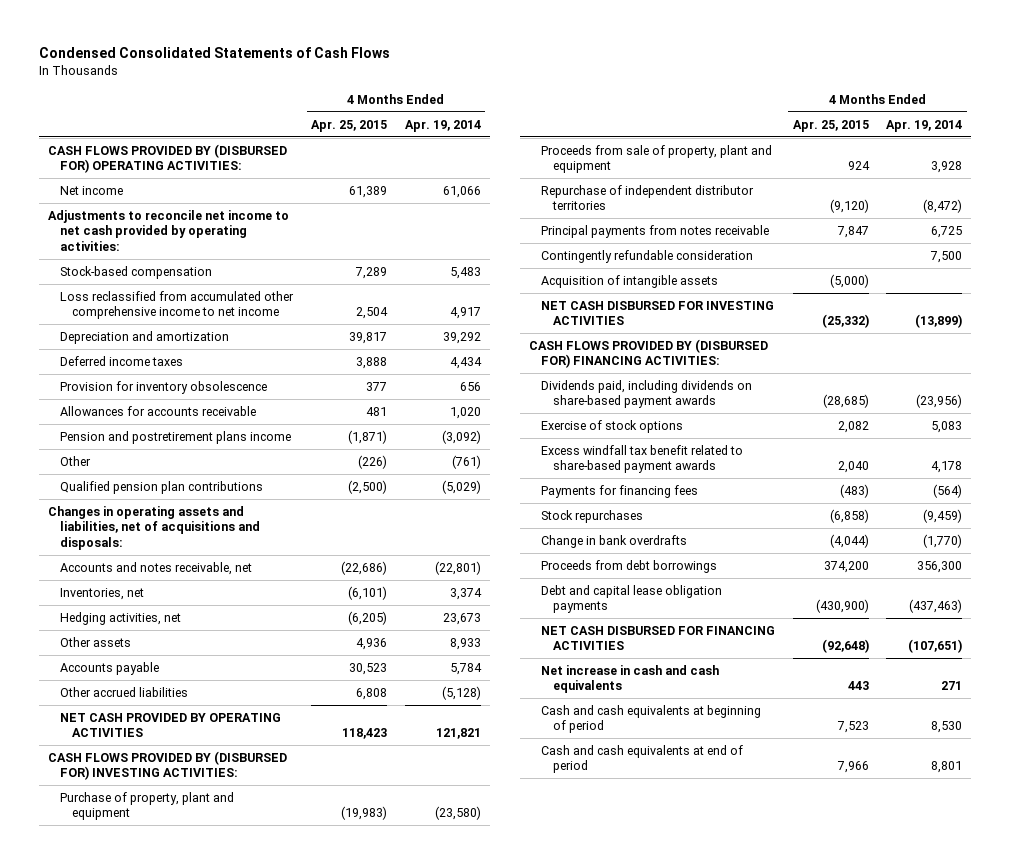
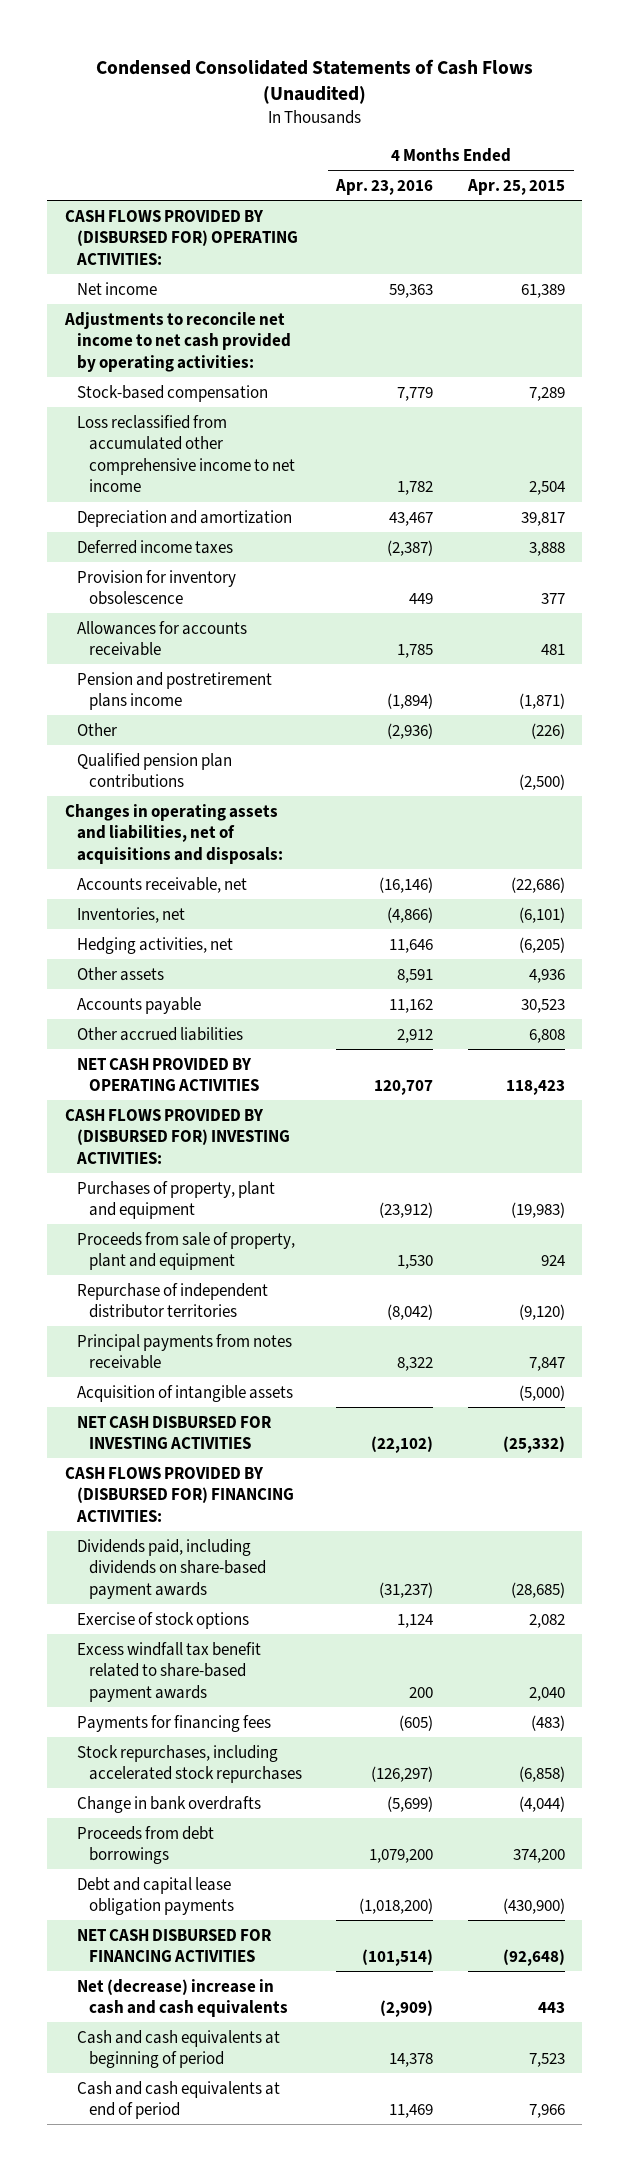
- Condensed Consolidated Statements of Cash Flows
+ Condensed Consolidated Statements of Cash Flows (Unaudited)
- | 4 Months Ended Apr. 25, 2015 | 4 Months Ended Apr. 19, 2014
+ | 4 Months Ended Apr. 23, 2016 | 4 Months Ended Apr. 25, 2015
- Accounts and notes receivable, net | (22,686) | (22,801)
+ Accounts receivable, net | (16,146) | (22,686)
- Purchase of property, plant and equipment | (19,983) | (23,580)
+ Purchases of property, plant and equipment | (23,912) | (19,983)
- Contingently refundable consideration | | 7,500
- Stock repurchases | (6,858) | (9,459)
+ Stock repurchases, including accelerated stock repurchases | (126,297) | (6,858)
- Net increase in cash and cash equivalents | 443 | 271
+ Net (decrease) increase in cash and cash equivalents | (2,909) | 443

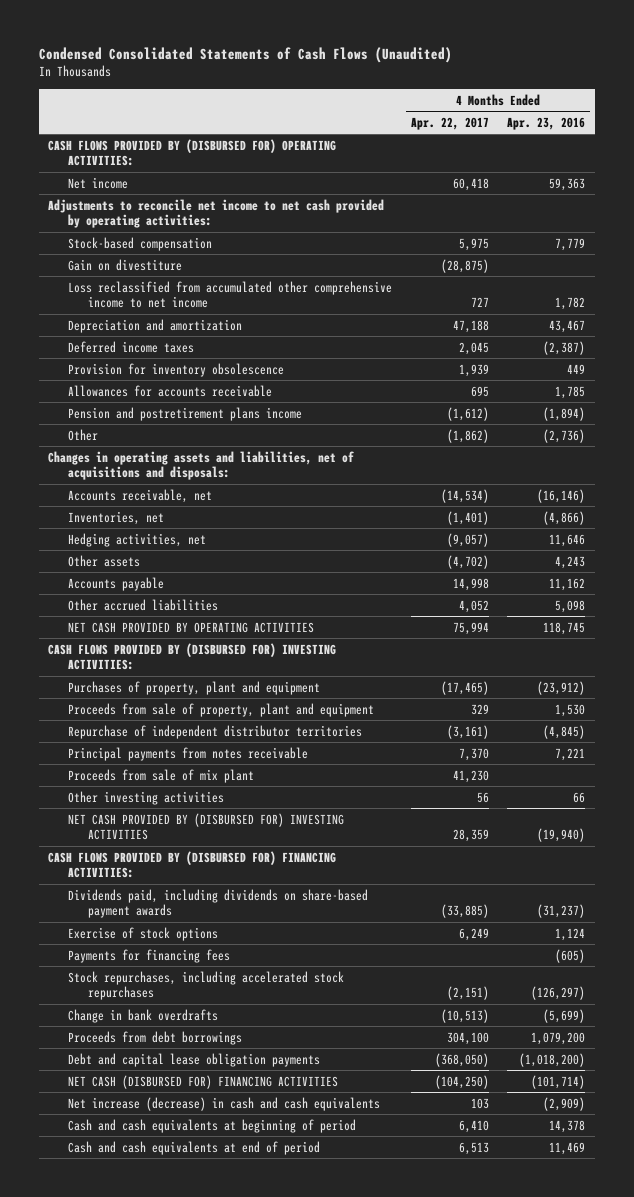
- | 4 Months Ended Apr. 23, 2016 | 4 Months Ended Apr. 25, 2015
+ | 4 Months Ended Apr. 22, 2017 | 4 Months Ended Apr. 23, 2016
+ Gain on divestiture | (28,875) |
- Other | (2,936) | (226)
- Qualified pension plan contributions | | (2,500)
+ Other | (1,862) | (2,736)
- Other assets | 8,591 | 4,936
+ Other assets | (4,702) | 4,243
- Other accrued liabilities | 2,912 | 6,808
- NET CASH PROVIDED BY OPERATING ACTIVITIES | 120,707 | 118,423
+ Other accrued liabilities | 4,052 | 5,098
+ NET CASH PROVIDED BY OPERATING ACTIVITIES | 75,994 | 118,745
- Repurchase of independent distributor territories | (8,042) | (9,120)
- Principal payments from notes receivable | 8,322 | 7,847
- Acquisition of intangible assets | | (5,000)
- NET CASH DISBURSED FOR INVESTING ACTIVITIES | (22,102) | (25,332)
+ Repurchase of independent distributor territories | (3,161) | (4,845)
+ Principal payments from notes receivable | 7,370 | 7,221
+ Proceeds from sale of mix plant | 41,230 |
+ Other investing activities | 56 | 66
+ NET CASH PROVIDED BY (DISBURSED FOR) INVESTING ACTIVITIES | 28,359 | (19,940)
- Excess windfall tax benefit related to share-based payment awards | 200 | 2,040
- NET CASH DISBURSED FOR FINANCING ACTIVITIES | (101,514) | (92,648)
- Net (decrease) increase in cash and cash equivalents | (2,909) | 443
+ NET CASH (DISBURSED FOR) FINANCING ACTIVITIES | (104,250) | (101,714)
+ Net increase (decrease) in cash and cash equivalents | 103 | (2,909)

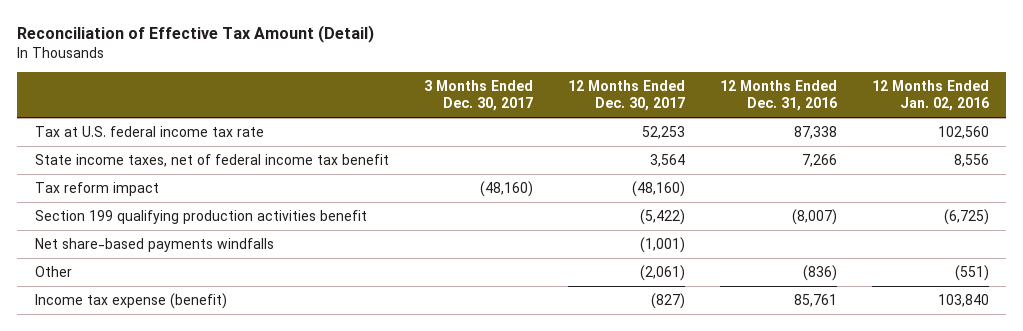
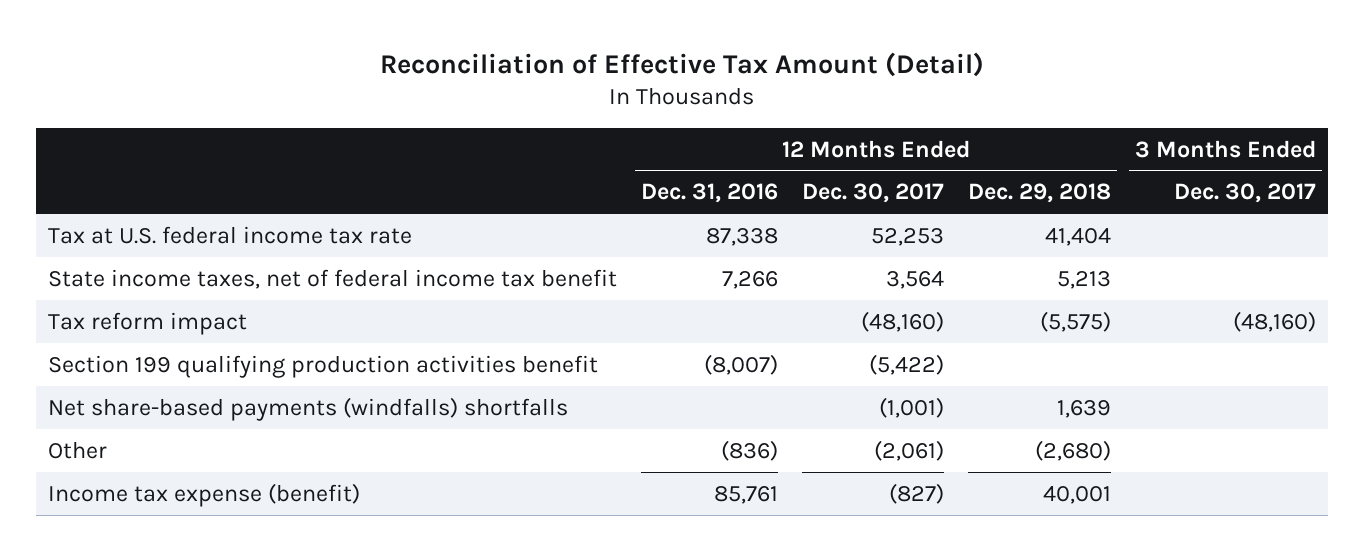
- | 3 Months Ended Dec. 30, 2017 | 12 Months Ended Dec. 30, 2017 | 12 Months Ended Dec. 31, 2016 | 12 Months Ended Jan. 02, 2016
+ | 12 Months Ended Dec. 31, 2016 | 12 Months Ended Dec. 30, 2017 | 12 Months Ended Dec. 29, 2018 | 3 Months Ended Dec. 30, 2017
- Net share-based payments windfalls | | (1,001) | |
+ Net share-based payments (windfalls) shortfalls | | (1,001) | 1,639 |

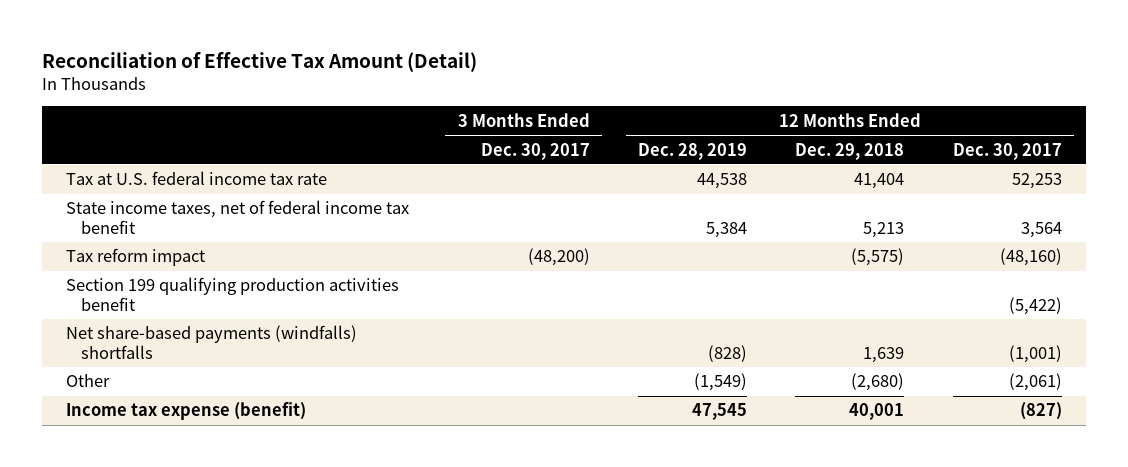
- | 12 Months Ended Dec. 31, 2016 | 12 Months Ended Dec. 30, 2017 | 12 Months Ended Dec. 29, 2018 | 3 Months Ended Dec. 30, 2017
+ | 3 Months Ended Dec. 30, 2017 | 12 Months Ended Dec. 28, 2019 | 12 Months Ended Dec. 29, 2018 | 12 Months Ended Dec. 30, 2017
- Tax reform impact | | (48,160) | (5,575) | (48,160)
+ Tax reform impact | (48,200) | | (5,575) | (48,160)

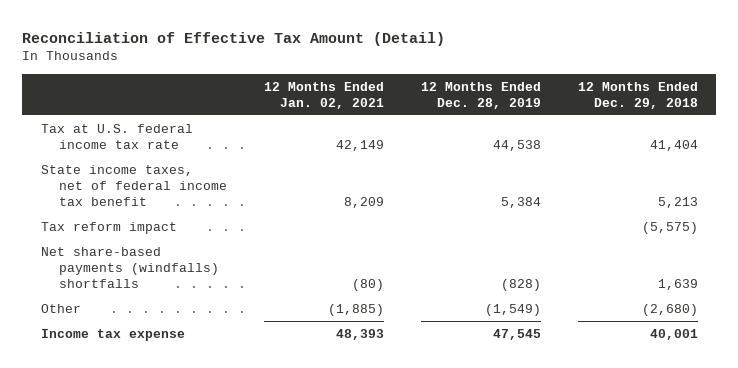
- | 3 Months Ended Dec. 30, 2017 | 12 Months Ended Dec. 28, 2019 | 12 Months Ended Dec. 29, 2018 | 12 Months Ended Dec. 30, 2017
+ | 12 Months Ended Jan. 02, 2021 | 12 Months Ended Dec. 28, 2019 | 12 Months Ended Dec. 29, 2018
- Section 199 qualifying production activities benefit | | | | (5,422)
- Income tax expense (benefit) | | 47,545 | 40,001 | (827)
+ Income tax expense | 48,393 | 47,545 | 40,001

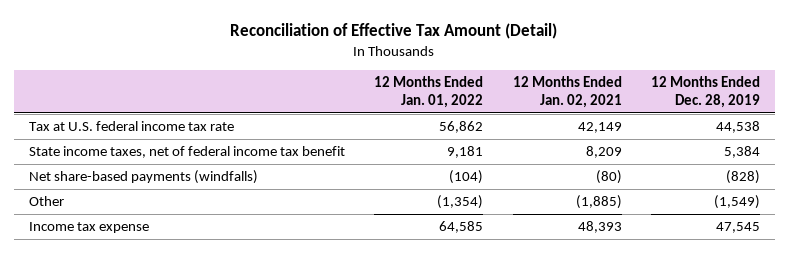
- | 12 Months Ended Jan. 02, 2021 | 12 Months Ended Dec. 28, 2019 | 12 Months Ended Dec. 29, 2018
+ | 12 Months Ended Jan. 01, 2022 | 12 Months Ended Jan. 02, 2021 | 12 Months Ended Dec. 28, 2019
- Tax reform impact | | | (5,575)
- Net share-based payments (windfalls) shortfalls | (80) | (828) | 1,639
+ Net share-based payments (windfalls) | (104) | (80) | (828)

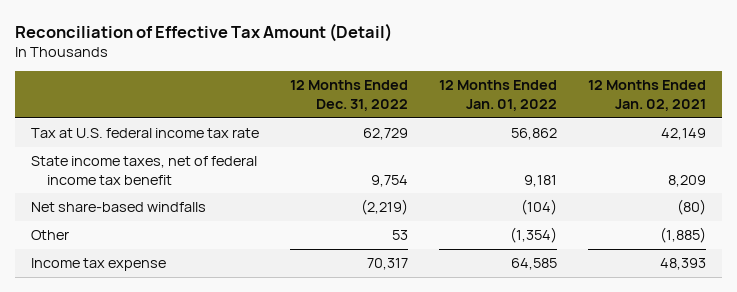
- | 12 Months Ended Jan. 01, 2022 | 12 Months Ended Jan. 02, 2021 | 12 Months Ended Dec. 28, 2019
+ | 12 Months Ended Dec. 31, 2022 | 12 Months Ended Jan. 01, 2022 | 12 Months Ended Jan. 02, 2021
- Net share-based payments (windfalls) | (104) | (80) | (828)
+ Net share-based windfalls | (2,219) | (104) | (80)

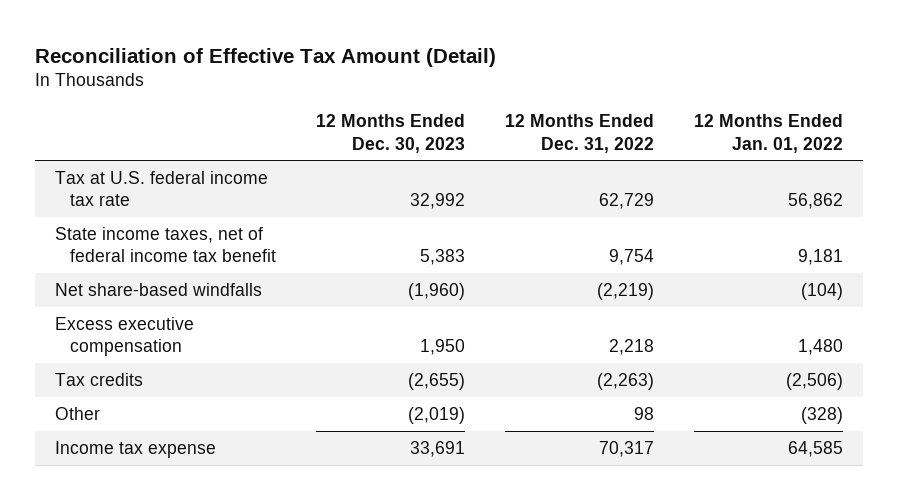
- | 12 Months Ended Dec. 31, 2022 | 12 Months Ended Jan. 01, 2022 | 12 Months Ended Jan. 02, 2021
+ | 12 Months Ended Dec. 30, 2023 | 12 Months Ended Dec. 31, 2022 | 12 Months Ended Jan. 01, 2022
- Other | 53 | (1,354) | (1,885)
+ Excess executive compensation | 1,950 | 2,218 | 1,480
+ Tax credits | (2,655) | (2,263) | (2,506)
+ Other | (2,019) | 98 | (328)

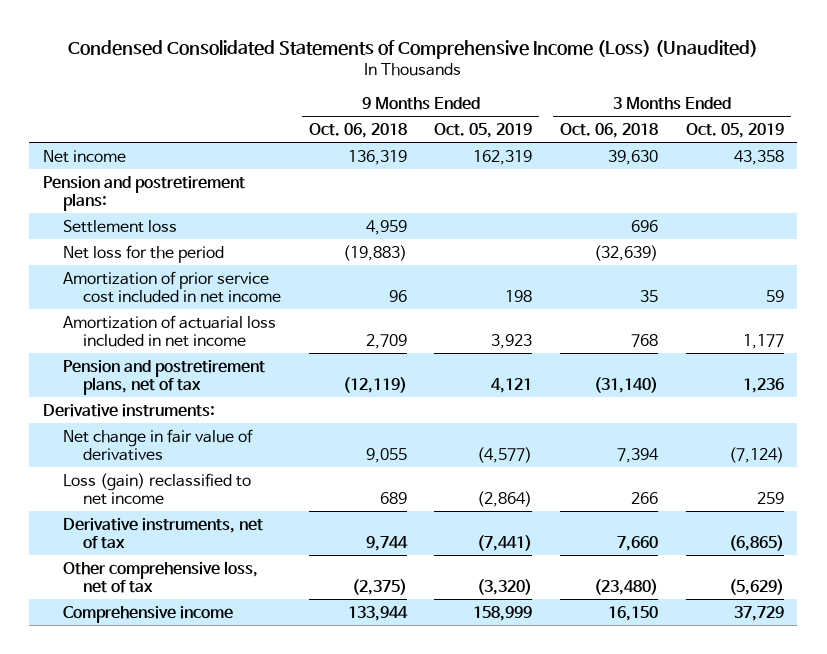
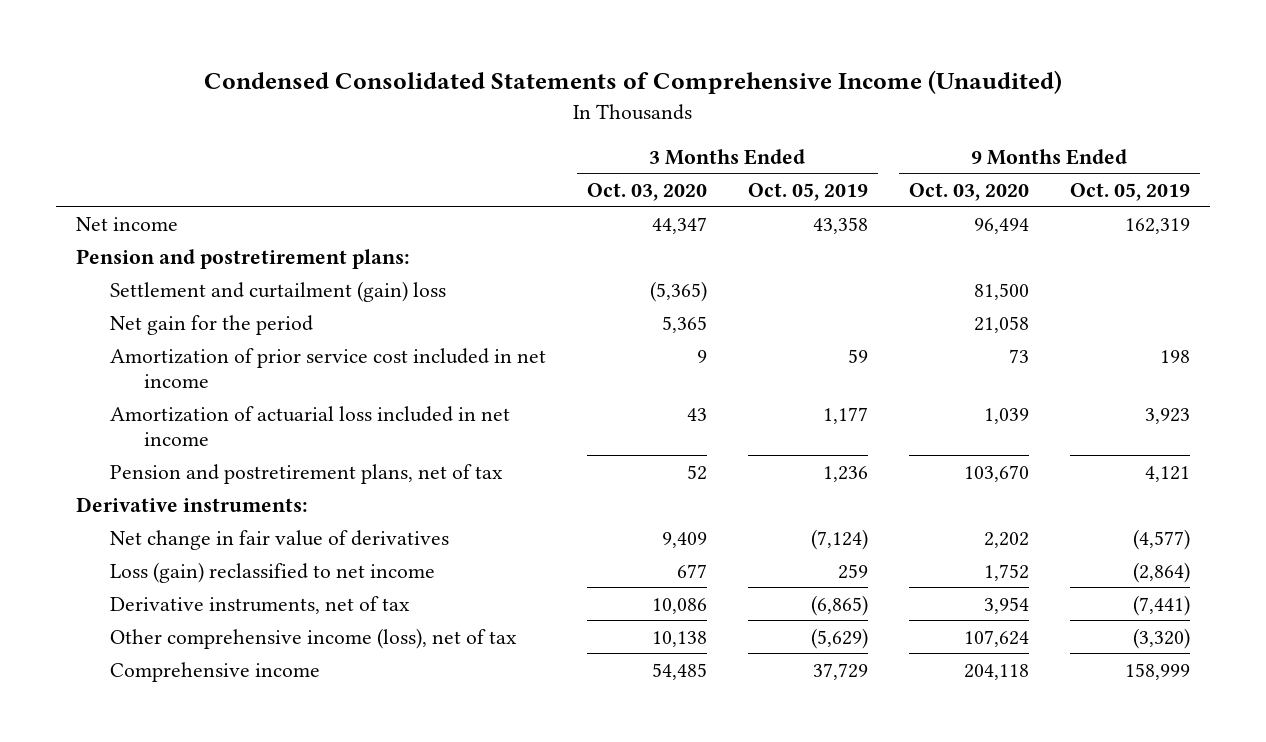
- Condensed Consolidated Statements of Comprehensive Income (Loss) (Unaudited)
+ Condensed Consolidated Statements of Comprehensive Income (Unaudited)
- | 9 Months Ended Oct. 06, 2018 | 9 Months Ended Oct. 05, 2019 | 3 Months Ended Oct. 06, 2018 | 3 Months Ended Oct. 05, 2019
+ | 3 Months Ended Oct. 03, 2020 | 3 Months Ended Oct. 05, 2019 | 9 Months Ended Oct. 03, 2020 | 9 Months Ended Oct. 05, 2019
- Settlement loss | 4,959 | | 696 |
- Net loss for the period | (19,883) | | (32,639) |
+ Settlement and curtailment (gain) loss | (5,365) | | 81,500 |
+ Net gain for the period | 5,365 | | 21,058 |
- Other comprehensive loss, net of tax | (2,375) | (3,320) | (23,480) | (5,629)
+ Other comprehensive income (loss), net of tax | 10,138 | (5,629) | 107,624 | (3,320)

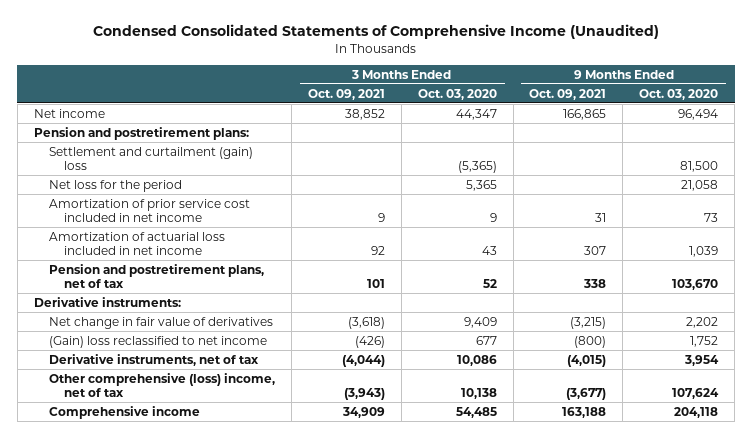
- | 3 Months Ended Oct. 03, 2020 | 3 Months Ended Oct. 05, 2019 | 9 Months Ended Oct. 03, 2020 | 9 Months Ended Oct. 05, 2019
+ | 3 Months Ended Oct. 09, 2021 | 3 Months Ended Oct. 03, 2020 | 9 Months Ended Oct. 09, 2021 | 9 Months Ended Oct. 03, 2020
- Net gain for the period | 5,365 | | 21,058 |
+ Net loss for the period | | 5,365 | | 21,058
- Loss (gain) reclassified to net income | 677 | 259 | 1,752 | (2,864)
+ (Gain) loss reclassified to net income | (426) | 677 | (800) | 1,752
- Other comprehensive income (loss), net of tax | 10,138 | (5,629) | 107,624 | (3,320)
+ Other comprehensive (loss) income, net of tax | (3,943) | 10,138 | (3,677) | 107,624

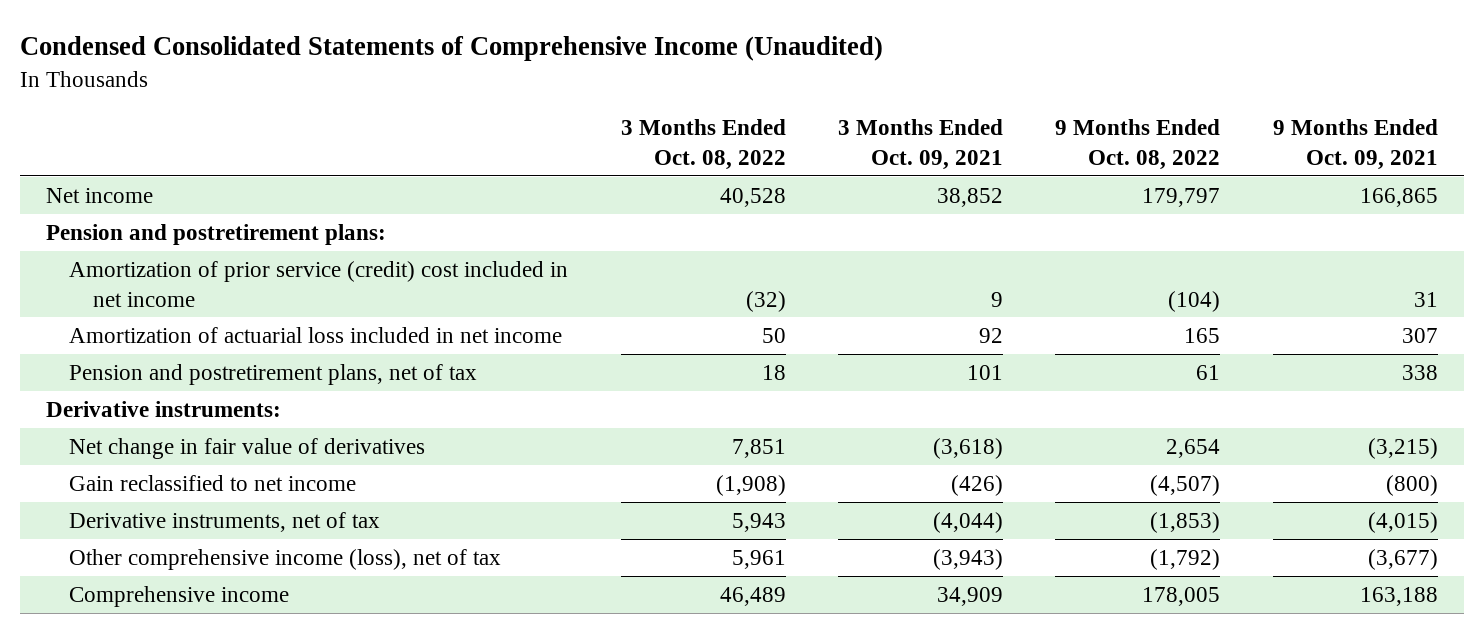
- | 3 Months Ended Oct. 09, 2021 | 3 Months Ended Oct. 03, 2020 | 9 Months Ended Oct. 09, 2021 | 9 Months Ended Oct. 03, 2020
+ | 3 Months Ended Oct. 08, 2022 | 3 Months Ended Oct. 09, 2021 | 9 Months Ended Oct. 08, 2022 | 9 Months Ended Oct. 09, 2021
- Settlement and curtailment (gain) loss | | (5,365) | | 81,500
- Net loss for the period | | 5,365 | | 21,058
- Amortization of prior service cost included in net income | 9 | 9 | 31 | 73
+ Amortization of prior service (credit) cost included in net income | (32) | 9 | (104) | 31
- (Gain) loss reclassified to net income | (426) | 677 | (800) | 1,752
+ Gain reclassified to net income | (1,908) | (426) | (4,507) | (800)
- Other comprehensive (loss) income, net of tax | (3,943) | 10,138 | (3,677) | 107,624
+ Other comprehensive income (loss), net of tax | 5,961 | (3,943) | (1,792) | (3,677)

